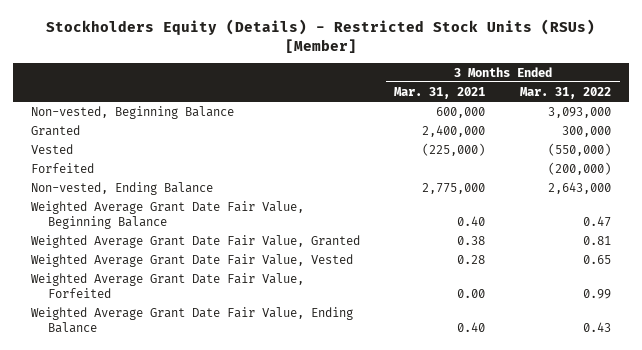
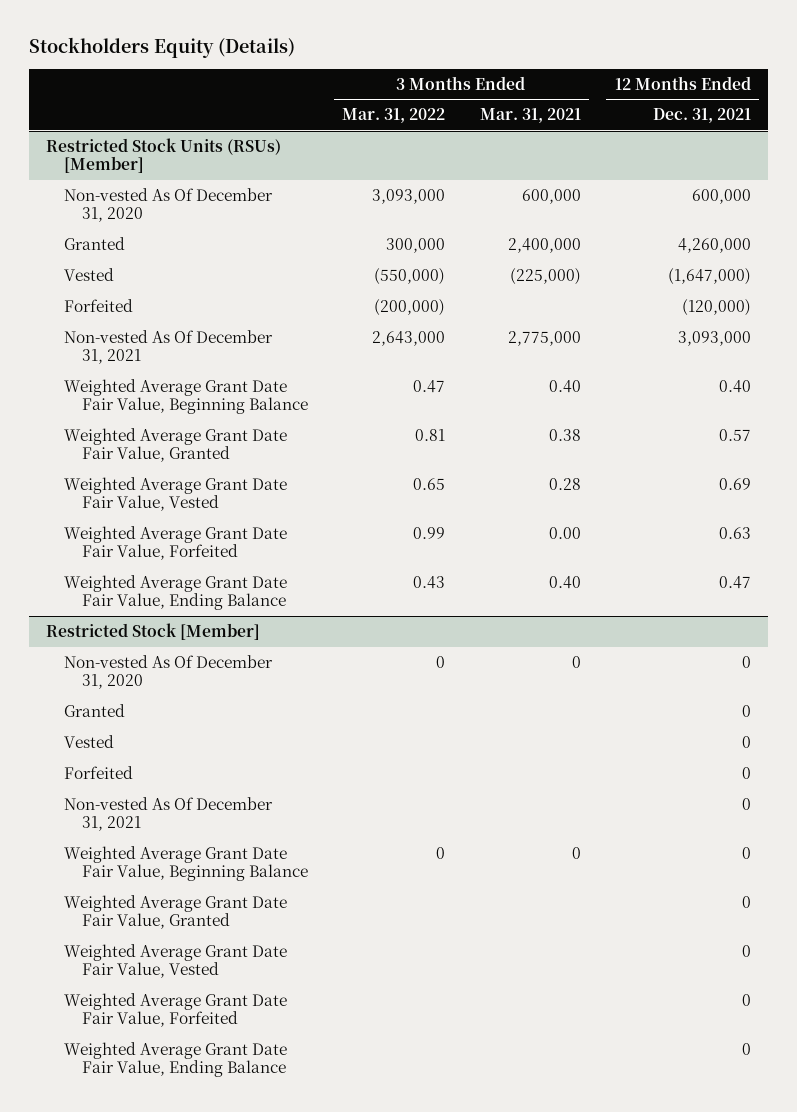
- Stockholders Equity (Details) - Restricted Stock Units (RSUs) [Member]
+ Stockholders Equity (Details)
- | 3 Months Ended Mar. 31, 2021 | 3 Months Ended Mar. 31, 2022
+ | 3 Months Ended Mar. 31, 2022 | 3 Months Ended Mar. 31, 2021 | 12 Months Ended Dec. 31, 2021
- Non-vested, Beginning Balance | 600,000 | 3,093,000
+ Restricted Stock Units (RSUs) [Member]
+ Non-vested As Of December 31, 2020 | 3,093,000 | 600,000 | 600,000
- Non-vested, Ending Balance | 2,775,000 | 2,643,000
+ Non-vested As Of December 31, 2021 | 2,643,000 | 2,775,000 | 3,093,000
+ Restricted Stock [Member]
+ Non-vested As Of December 31, 2020 | 0 | 0 | 0
+ Granted | | | 0
+ Vested | | | 0
+ Forfeited | | | 0
+ Non-vested As Of December 31, 2021 | | | 0
+ Weighted Average Grant Date Fair Value, Beginning Balance | 0 | 0 | 0
+ Weighted Average Grant Date Fair Value, Granted | | | 0
+ Weighted Average Grant Date Fair Value, Vested | | | 0
+ Weighted Average Grant Date Fair Value, Forfeited | | | 0
+ Weighted Average Grant Date Fair Value, Ending Balance | | | 0

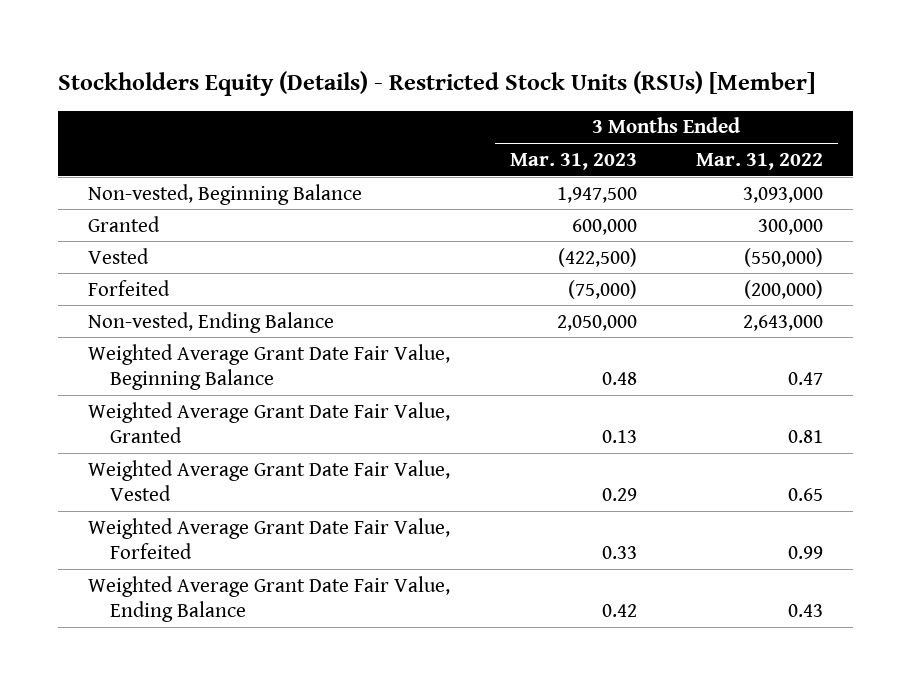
- Stockholders Equity (Details)
+ Stockholders Equity (Details) - Restricted Stock Units (RSUs) [Member]
- | 3 Months Ended Mar. 31, 2022 | 3 Months Ended Mar. 31, 2021 | 12 Months Ended Dec. 31, 2021
+ | 3 Months Ended Mar. 31, 2023 | 3 Months Ended Mar. 31, 2022
- Restricted Stock Units (RSUs) [Member]
- Non-vested As Of December 31, 2020 | 3,093,000 | 600,000 | 600,000
+ Non-vested, Beginning Balance | 1,947,500 | 3,093,000
- Non-vested As Of December 31, 2021 | 2,643,000 | 2,775,000 | 3,093,000
+ Non-vested, Ending Balance | 2,050,000 | 2,643,000
- Restricted Stock [Member]
- Non-vested As Of December 31, 2020 | 0 | 0 | 0
- Granted | | | 0
- Vested | | | 0
- Forfeited | | | 0
- Non-vested As Of December 31, 2021 | | | 0
- Weighted Average Grant Date Fair Value, Beginning Balance | 0 | 0 | 0
- Weighted Average Grant Date Fair Value, Granted | | | 0
- Weighted Average Grant Date Fair Value, Vested | | | 0
- Weighted Average Grant Date Fair Value, Forfeited | | | 0
- Weighted Average Grant Date Fair Value, Ending Balance | | | 0

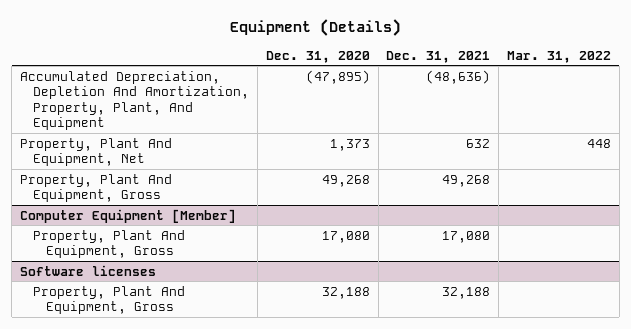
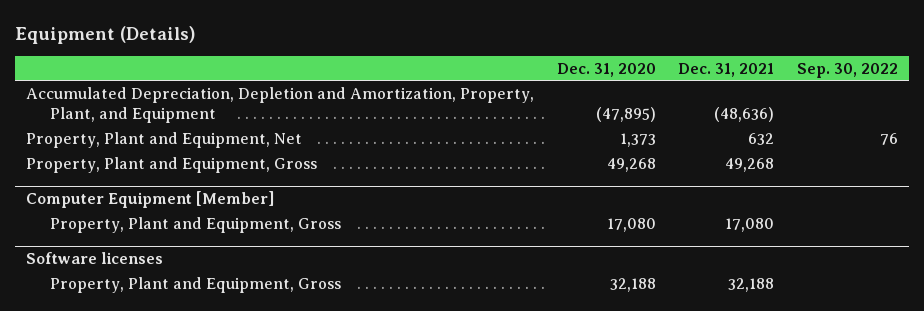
- | Dec. 31, 2020 | Dec. 31, 2021 | Mar. 31, 2022
+ | Dec. 31, 2020 | Dec. 31, 2021 | Sep. 30, 2022
- Accumulated Depreciation, Depletion And Amortization, Property, Plant, And Equipment | (47,895) | (48,636) |
- Property, Plant And Equipment, Net | 1,373 | 632 | 448
- Property, Plant And Equipment, Gross | 49,268 | 49,268 |
+ Accumulated Depreciation, Depletion and Amortization, Property, Plant, and Equipment | (47,895) | (48,636) |
+ Property, Plant and Equipment, Net | 1,373 | 632 | 76
+ Property, Plant and Equipment, Gross | 49,268 | 49,268 |
@ Computer Equipment [Member]
- Property, Plant And Equipment, Gross | 17,080 | 17,080 |
+ Property, Plant and Equipment, Gross | 17,080 | 17,080 |
@ Software licenses
- Property, Plant And Equipment, Gross | 32,188 | 32,188 |
+ Property, Plant and Equipment, Gross | 32,188 | 32,188 |

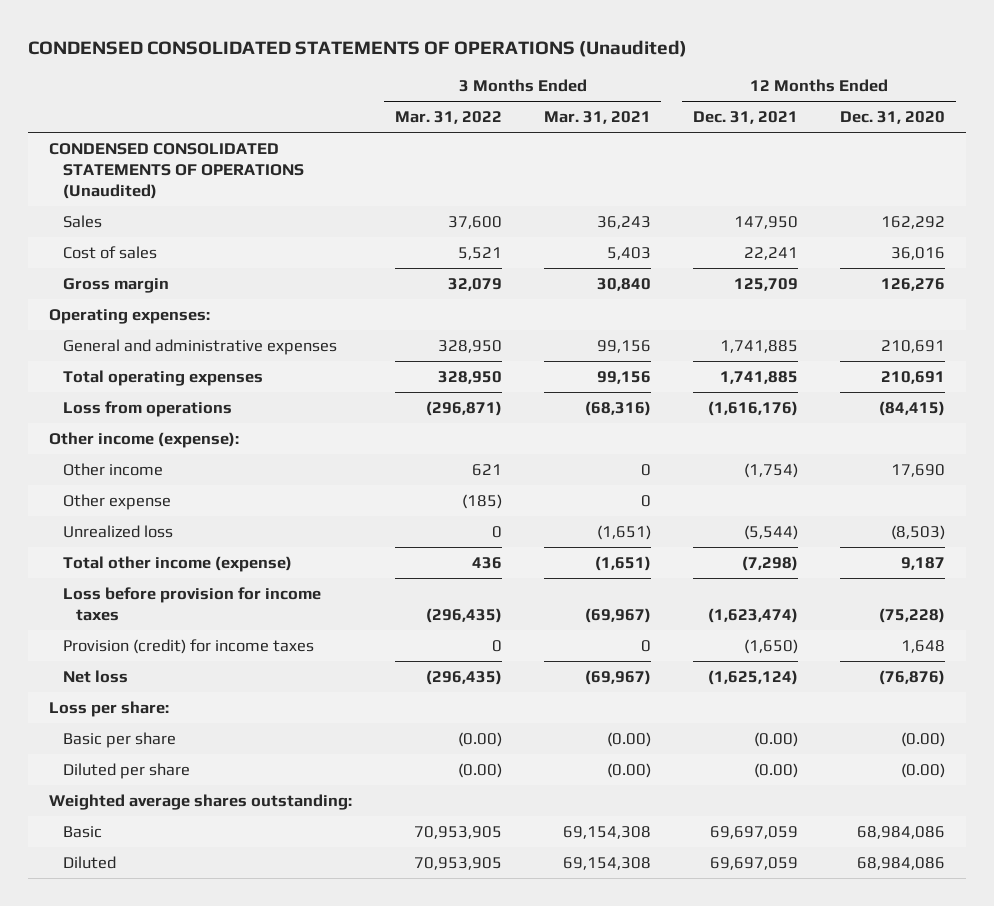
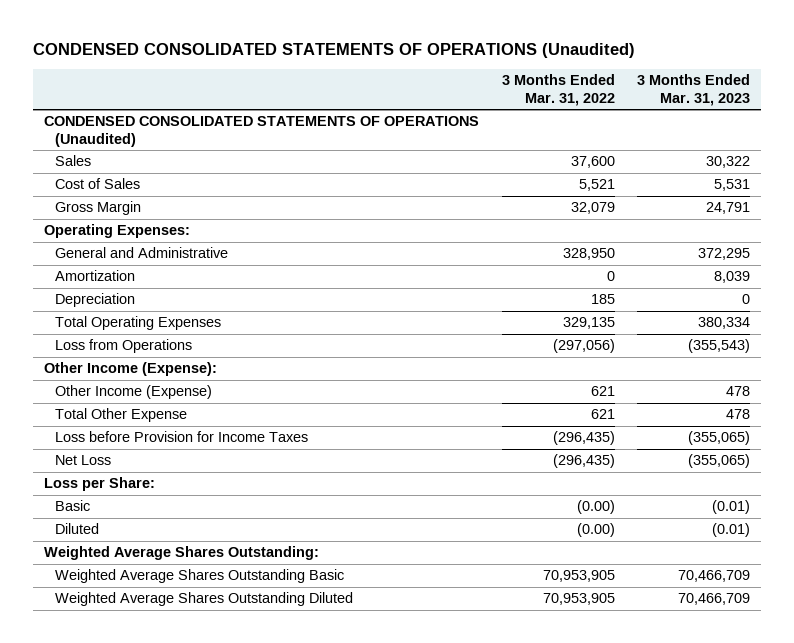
- | 3 Months Ended Mar. 31, 2022 | 3 Months Ended Mar. 31, 2021 | 12 Months Ended Dec. 31, 2021 | 12 Months Ended Dec. 31, 2020
+ | 3 Months Ended Mar. 31, 2022 | 3 Months Ended Mar. 31, 2023
- Cost of sales | 5,521 | 5,403 | 22,241 | 36,016
- Gross margin | 32,079 | 30,840 | 125,709 | 126,276
- Operating expenses:
- General and administrative expenses | 328,950 | 99,156 | 1,741,885 | 210,691
- Total operating expenses | 328,950 | 99,156 | 1,741,885 | 210,691
- Loss from operations | (296,871) | (68,316) | (1,616,176) | (84,415)
- Other income (expense):
- Other income | 621 | 0 | (1,754) | 17,690
- Other expense | (185) | 0 | |
- Unrealized loss | 0 | (1,651) | (5,544) | (8,503)
- Total other income (expense) | 436 | (1,651) | (7,298) | 9,187
- Loss before provision for income taxes | (296,435) | (69,967) | (1,623,474) | (75,228)
- Provision (credit) for income taxes | 0 | 0 | (1,650) | 1,648
- Net loss | (296,435) | (69,967) | (1,625,124) | (76,876)
- Loss per share:
- Basic per share | (0.00) | (0.00) | (0.00) | (0.00)
- Diluted per share | (0.00) | (0.00) | (0.00) | (0.00)
- Weighted average shares outstanding:
- Basic | 70,953,905 | 69,154,308 | 69,697,059 | 68,984,086
- Diluted | 70,953,905 | 69,154,308 | 69,697,059 | 68,984,086
+ Cost of Sales | 5,521 | 5,531
+ Gross Margin | 32,079 | 24,791
+ Operating Expenses:
+ General and Administrative | 328,950 | 372,295
+ Amortization | 0 | 8,039
+ Depreciation | 185 | 0
+ Total Operating Expenses | 329,135 | 380,334
+ Loss from Operations | (297,056) | (355,543)
+ Other Income (Expense):
+ Other Income (Expense) | 621 | 478
+ Total Other Expense | 621 | 478
+ Loss before Provision for Income Taxes | (296,435) | (355,065)
+ Net Loss | (296,435) | (355,065)
+ Loss per Share:
+ Basic | (0.00) | (0.01)
+ Diluted | (0.00) | (0.01)
+ Weighted Average Shares Outstanding:
+ Weighted Average Shares Outstanding Basic | 70,953,905 | 70,466,709
+ Weighted Average Shares Outstanding Diluted | 70,953,905 | 70,466,709

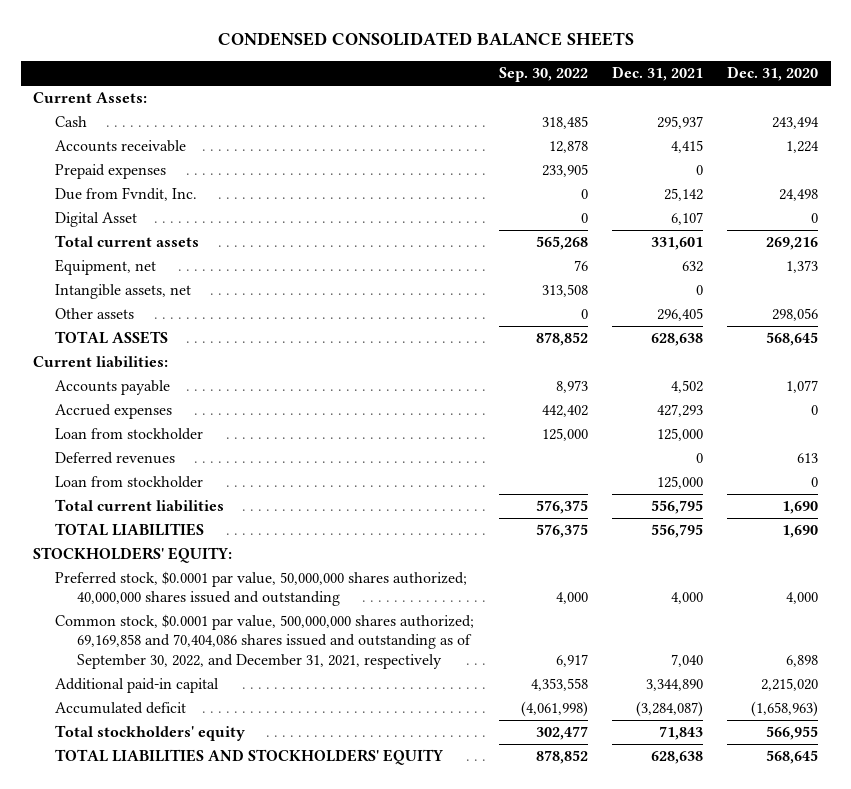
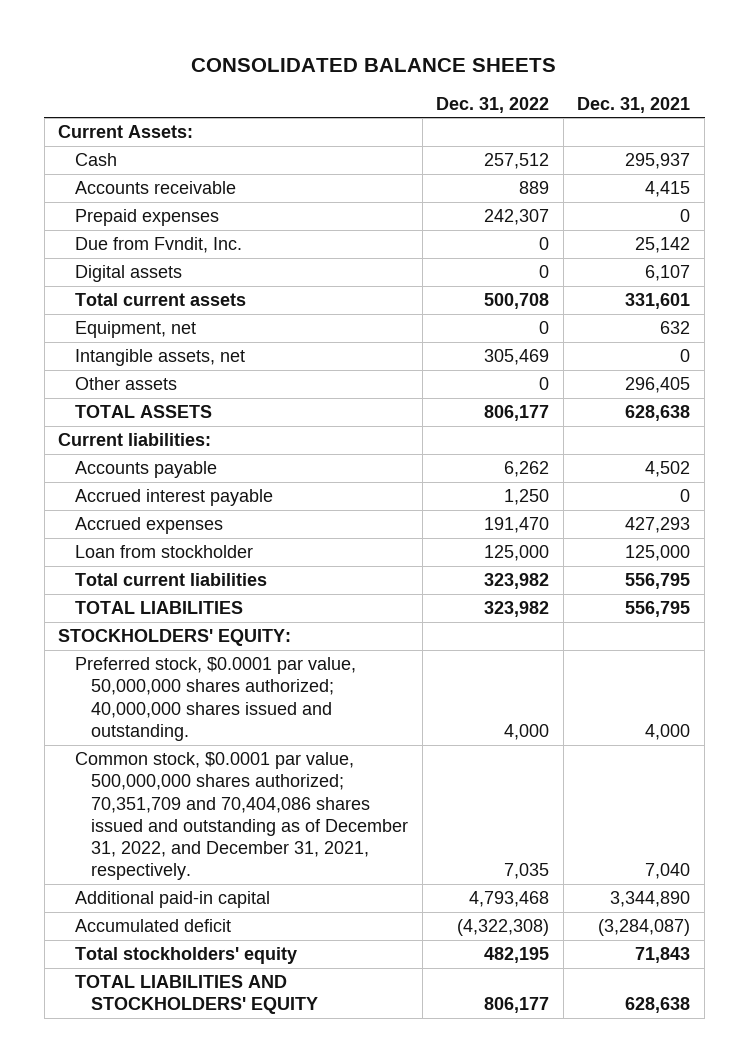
- CONDENSED CONSOLIDATED BALANCE SHEETS
+ CONSOLIDATED BALANCE SHEETS
- | Sep. 30, 2022 | Dec. 31, 2021 | Dec. 31, 2020
+ | Dec. 31, 2022 | Dec. 31, 2021
- Digital Asset | 0 | 6,107 | 0
+ Digital assets | 0 | 6,107
+ Accrued interest payable | 1,250 | 0
- Deferred revenues | | 0 | 613
- Loan from stockholder | | 125,000 | 0
- Preferred stock, $0.0001 par value, 50,000,000 shares authorized; 40,000,000 shares issued and outstanding | 4,000 | 4,000 | 4,000
- Common stock, $0.0001 par value, 500,000,000 shares authorized; 69,169,858 and 70,404,086 shares issued and outstanding as of September 30, 2022, and December 31, 2021, respectively | 6,917 | 7,040 | 6,898
+ Preferred stock, $0.0001 par value, 50,000,000 shares authorized; 40,000,000 shares issued and outstanding. | 4,000 | 4,000
+ Common stock, $0.0001 par value, 500,000,000 shares authorized; 70,351,709 and 70,404,086 shares issued and outstanding as of December 31, 2022, and December 31, 2021, respectively. | 7,035 | 7,040

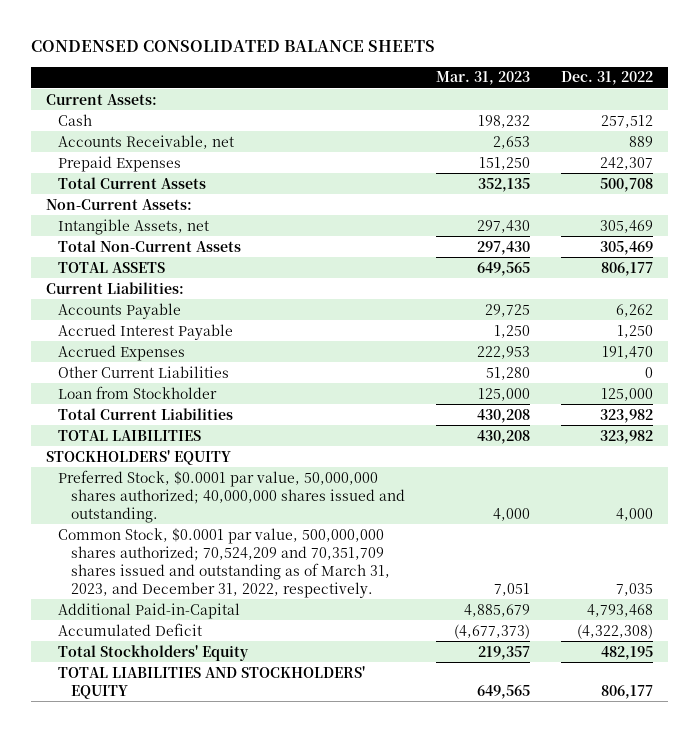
- CONSOLIDATED BALANCE SHEETS
+ CONDENSED CONSOLIDATED BALANCE SHEETS
- | Dec. 31, 2022 | Dec. 31, 2021
+ | Mar. 31, 2023 | Dec. 31, 2022
- Accounts receivable | 889 | 4,415
- Prepaid expenses | 242,307 | 0
- Due from Fvndit, Inc. | 0 | 25,142
- Digital assets | 0 | 6,107
- Total current assets | 500,708 | 331,601
- Equipment, net | 0 | 632
- Intangible assets, net | 305,469 | 0
- Other assets | 0 | 296,405
+ Accounts Receivable, net | 2,653 | 889
+ Prepaid Expenses | 151,250 | 242,307
+ Total Current Assets | 352,135 | 500,708
+ Non-Current Assets:
+ Intangible Assets, net | 297,430 | 305,469
+ Total Non-Current Assets | 297,430 | 305,469
- Current liabilities:
- Accounts payable | 6,262 | 4,502
- Accrued interest payable | 1,250 | 0
- Accrued expenses | 191,470 | 427,293
- Loan from stockholder | 125,000 | 125,000
- Total current liabilities | 323,982 | 556,795
- TOTAL LIABILITIES | 323,982 | 556,795
- STOCKHOLDERS' EQUITY:
- Preferred stock, $0.0001 par value, 50,000,000 shares authorized; 40,000,000 shares issued and outstanding. | 4,000 | 4,000
- Common stock, $0.0001 par value, 500,000,000 shares authorized; 70,351,709 and 70,404,086 shares issued and outstanding as of December 31, 2022, and December 31, 2021, respectively. | 7,035 | 7,040
- Additional paid-in capital | 4,793,468 | 3,344,890
- Accumulated deficit | (4,322,308) | (3,284,087)
- Total stockholders' equity | 482,195 | 71,843
+ Current Liabilities:
+ Accounts Payable | 29,725 | 6,262
+ Accrued Interest Payable | 1,250 | 1,250
+ Accrued Expenses | 222,953 | 191,470
+ Other Current Liabilities | 51,280 | 0
+ Loan from Stockholder | 125,000 | 125,000
+ Total Current Liabilities | 430,208 | 323,982
+ TOTAL LAIBILITIES | 430,208 | 323,982
+ STOCKHOLDERS' EQUITY
+ Preferred Stock, $0.0001 par value, 50,000,000 shares authorized; 40,000,000 shares issued and outstanding. | 4,000 | 4,000
+ Common Stock, $0.0001 par value, 500,000,000 shares authorized; 70,524,209 and 70,351,709 shares issued and outstanding as of March 31, 2023, and December 31, 2022, respectively. | 7,051 | 7,035
+ Additional Paid-in-Capital | 4,885,679 | 4,793,468
+ Accumulated Deficit | (4,677,373) | (4,322,308)
+ Total Stockholders' Equity | 219,357 | 482,195

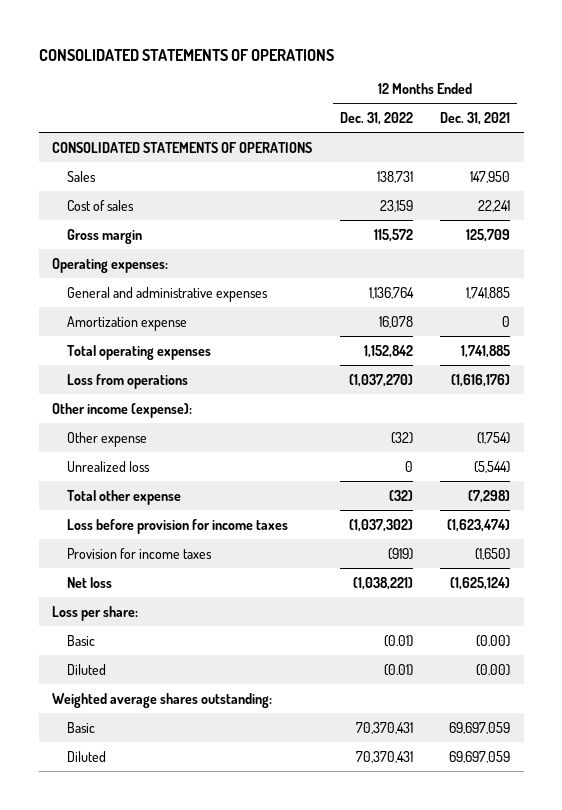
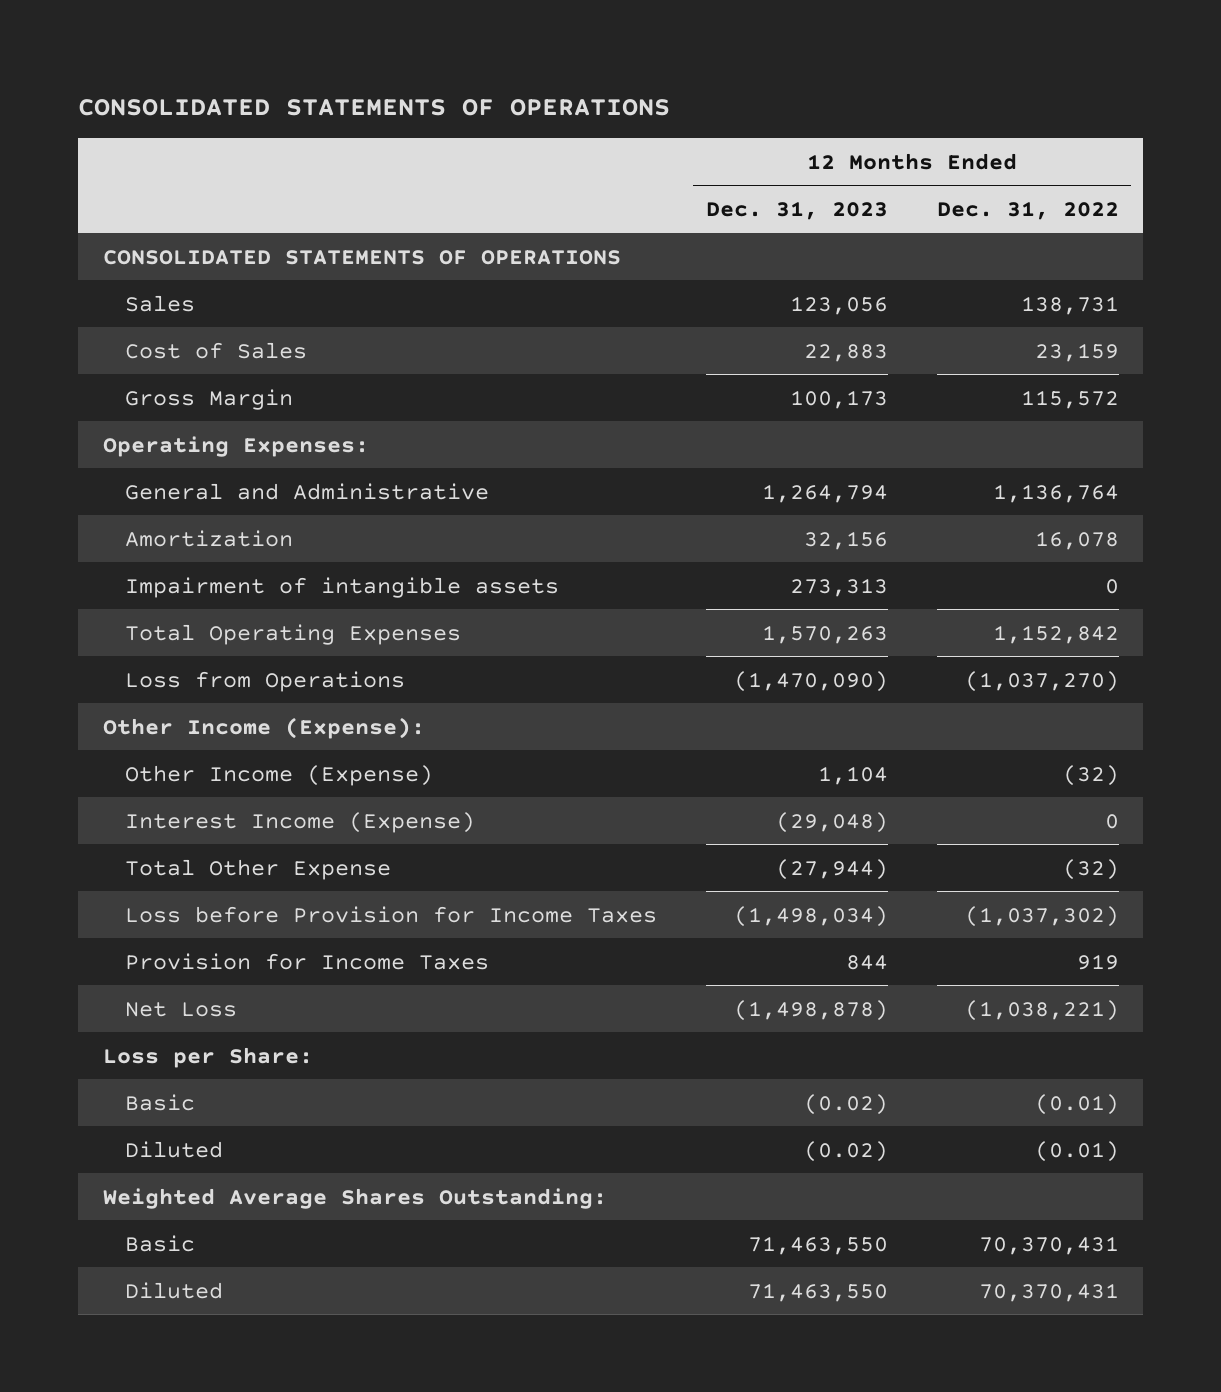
- | 12 Months Ended Dec. 31, 2022 | 12 Months Ended Dec. 31, 2021
+ | 12 Months Ended Dec. 31, 2023 | 12 Months Ended Dec. 31, 2022
- Cost of sales | 23,159 | 22,241
- Gross margin | 115,572 | 125,709
- Operating expenses:
- General and administrative expenses | 1,136,764 | 1,741,885
- Amortization expense | 16,078 | 0
- Total operating expenses | 1,152,842 | 1,741,885
- Loss from operations | (1,037,270) | (1,616,176)
- Other income (expense):
- Other expense | (32) | (1,754)
- Unrealized loss | 0 | (5,544)
- Total other expense | (32) | (7,298)
- Loss before provision for income taxes | (1,037,302) | (1,623,474)
- Provision for income taxes | (919) | (1,650)
- Net loss | (1,038,221) | (1,625,124)
- Loss per share:
+ Cost of Sales | 22,883 | 23,159
+ Gross Margin | 100,173 | 115,572
+ Operating Expenses:
+ General and Administrative | 1,264,794 | 1,136,764
+ Amortization | 32,156 | 16,078
+ Impairment of intangible assets | 273,313 | 0
+ Total Operating Expenses | 1,570,263 | 1,152,842
+ Loss from Operations | (1,470,090) | (1,037,270)
+ Other Income (Expense):
+ Other Income (Expense) | 1,104 | (32)
+ Interest Income (Expense) | (29,048) | 0
+ Total Other Expense | (27,944) | (32)
+ Loss before Provision for Income Taxes | (1,498,034) | (1,037,302)
+ Provision for Income Taxes | 844 | 919
+ Net Loss | (1,498,878) | (1,038,221)
+ Loss per Share:
- Weighted average shares outstanding:
+ Weighted Average Shares Outstanding:

